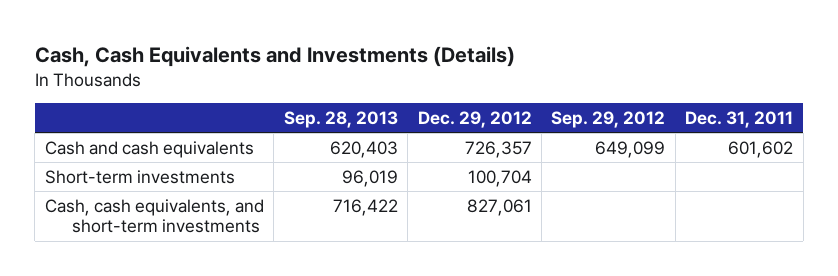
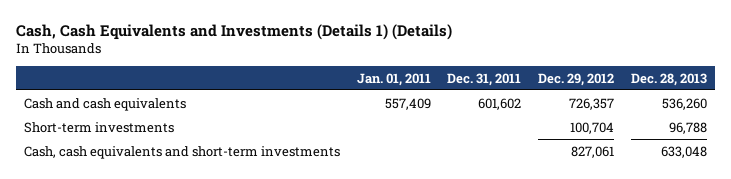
- Cash, Cash Equivalents and Investments (Details)
+ Cash, Cash Equivalents and Investments (Details 1) (Details)
- | Sep. 28, 2013 | Dec. 29, 2012 | Sep. 29, 2012 | Dec. 31, 2011
+ | Jan. 01, 2011 | Dec. 31, 2011 | Dec. 29, 2012 | Dec. 28, 2013
- Cash, cash equivalents, and short-term investments | 716,422 | 827,061 | |
+ Cash, cash equivalents and short-term investments | | | 827,061 | 633,048

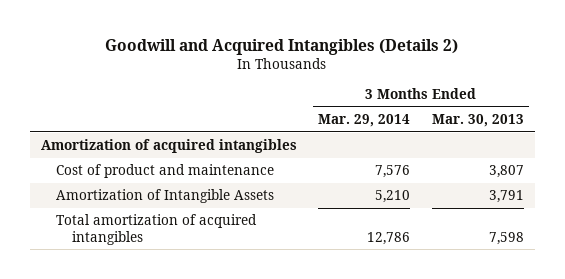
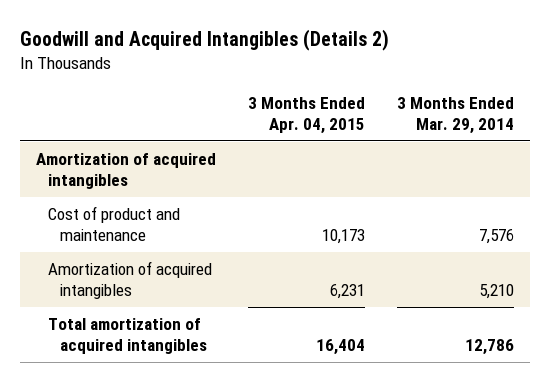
- | 3 Months Ended Mar. 29, 2014 | 3 Months Ended Mar. 30, 2013
+ | 3 Months Ended Apr. 04, 2015 | 3 Months Ended Mar. 29, 2014
- Amortization of Intangible Assets | 5,210 | 3,791
+ Amortization of acquired intangibles | 6,231 | 5,210

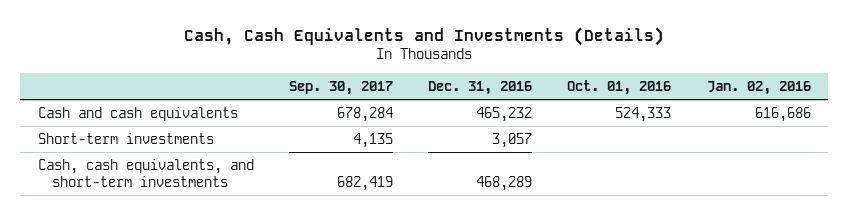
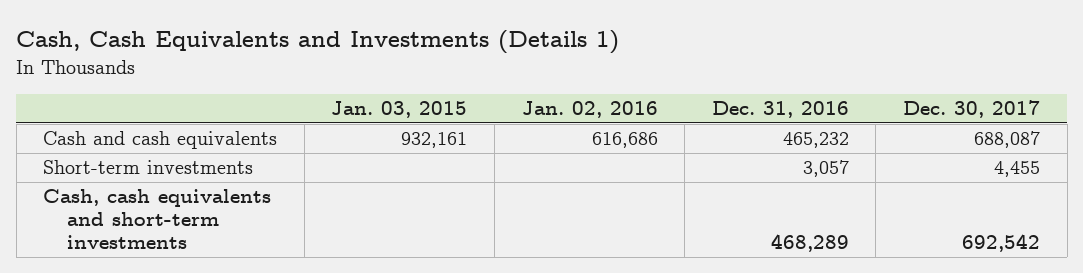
- Cash, Cash Equivalents and Investments (Details)
+ Cash, Cash Equivalents and Investments (Details 1)
- | Sep. 30, 2017 | Dec. 31, 2016 | Oct. 01, 2016 | Jan. 02, 2016
+ | Jan. 03, 2015 | Jan. 02, 2016 | Dec. 31, 2016 | Dec. 30, 2017
- Cash, cash equivalents, and short-term investments | 682,419 | 468,289 | |
+ Cash, cash equivalents and short-term investments | | | 468,289 | 692,542

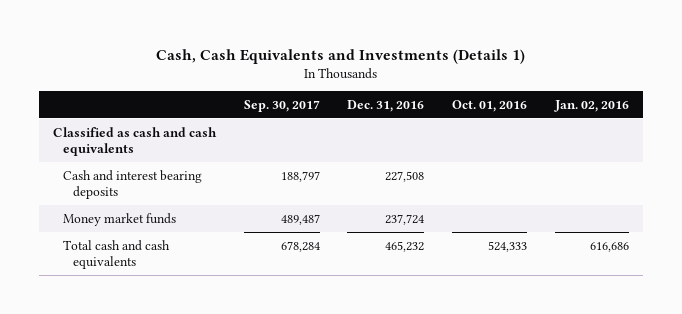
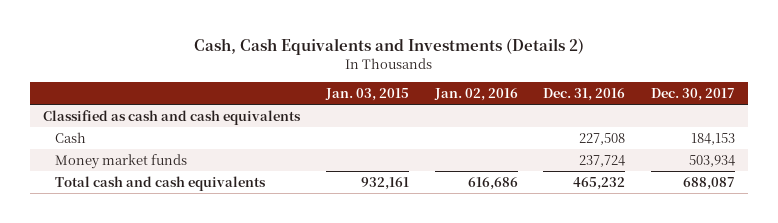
- Cash, Cash Equivalents and Investments (Details 1)
+ Cash, Cash Equivalents and Investments (Details 2)
- | Sep. 30, 2017 | Dec. 31, 2016 | Oct. 01, 2016 | Jan. 02, 2016
+ | Jan. 03, 2015 | Jan. 02, 2016 | Dec. 31, 2016 | Dec. 30, 2017
- Cash and interest bearing deposits | 188,797 | 227,508 | |
+ Cash | | | 227,508 | 184,153

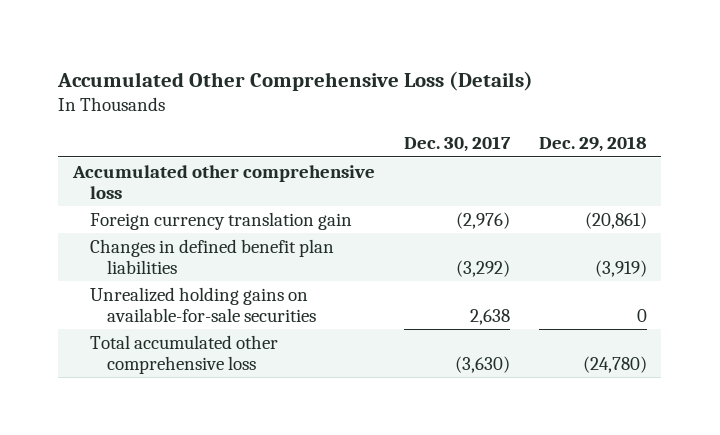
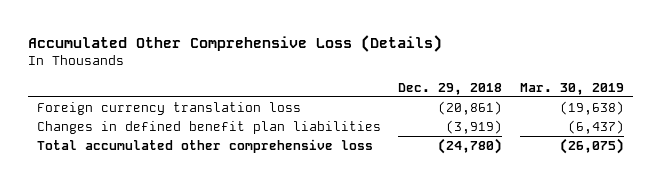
- | Dec. 30, 2017 | Dec. 29, 2018
+ | Dec. 29, 2018 | Mar. 30, 2019
- Accumulated other comprehensive loss
- Foreign currency translation gain | (2,976) | (20,861)
+ Foreign currency translation loss | (20,861) | (19,638)
- Unrealized holding gains on available-for-sale securities | 2,638 | 0

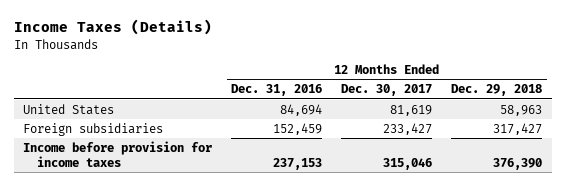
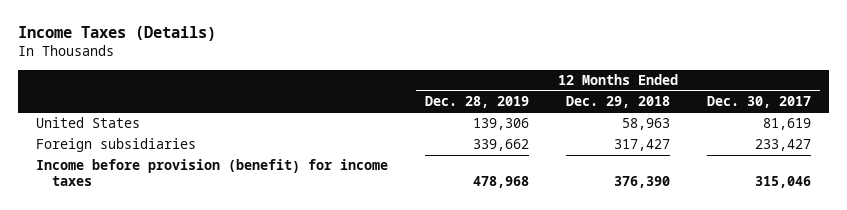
- | 12 Months Ended Dec. 31, 2016 | 12 Months Ended Dec. 30, 2017 | 12 Months Ended Dec. 29, 2018
+ | 12 Months Ended Dec. 28, 2019 | 12 Months Ended Dec. 29, 2018 | 12 Months Ended Dec. 30, 2017
- Income before provision for income taxes | 237,153 | 315,046 | 376,390
+ Income before provision (benefit) for income taxes | 478,968 | 376,390 | 315,046

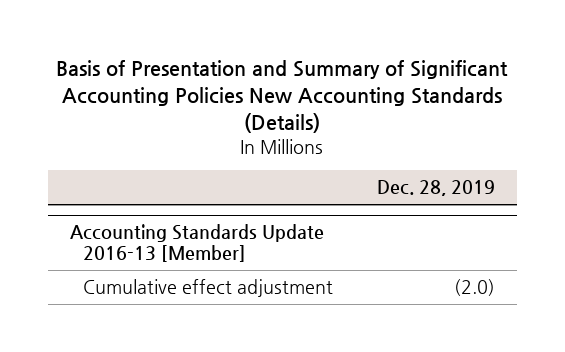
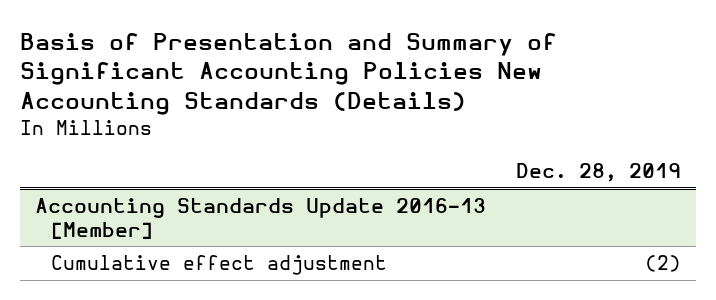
@ Accounting Standards Update 2016-13 [Member]
- Cumulative effect adjustment | (2.0)
+ Cumulative effect adjustment | (2)

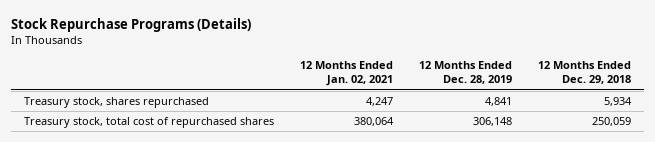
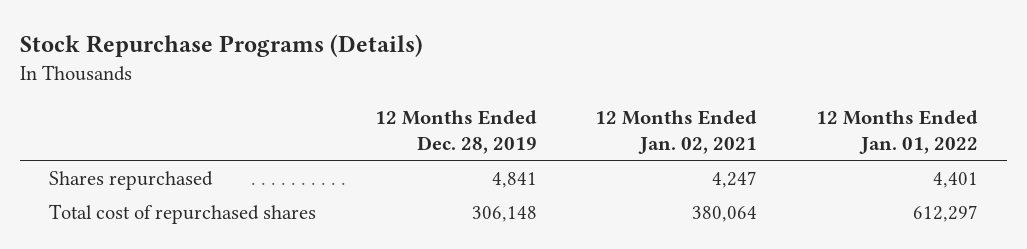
- | 12 Months Ended Jan. 02, 2021 | 12 Months Ended Dec. 28, 2019 | 12 Months Ended Dec. 29, 2018
+ | 12 Months Ended Dec. 28, 2019 | 12 Months Ended Jan. 02, 2021 | 12 Months Ended Jan. 01, 2022
- Treasury stock, shares repurchased | 4,247 | 4,841 | 5,934
- Treasury stock, total cost of repurchased shares | 380,064 | 306,148 | 250,059
+ Shares repurchased | 4,841 | 4,247 | 4,401
+ Total cost of repurchased shares | 306,148 | 380,064 | 612,297

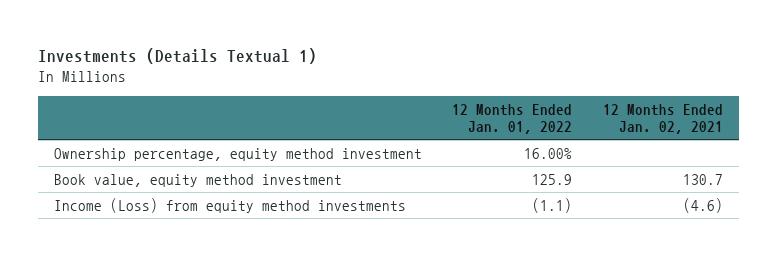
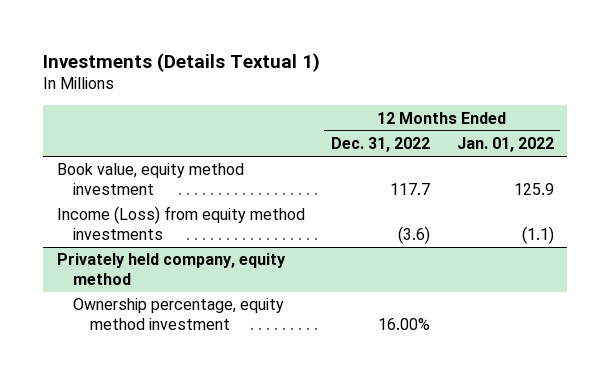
- | 12 Months Ended Jan. 01, 2022 | 12 Months Ended Jan. 02, 2021
+ | 12 Months Ended Dec. 31, 2022 | 12 Months Ended Jan. 01, 2022
- Ownership percentage, equity method investment | 16.00% |
+ Privately held company, equity method
+ Ownership percentage, equity method investment | 16.00% |

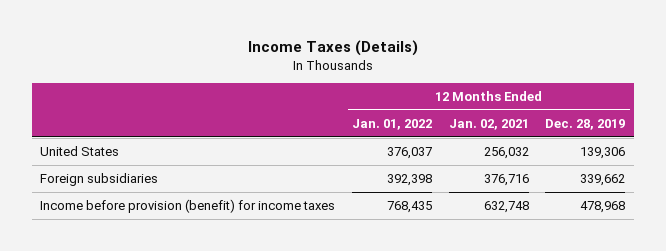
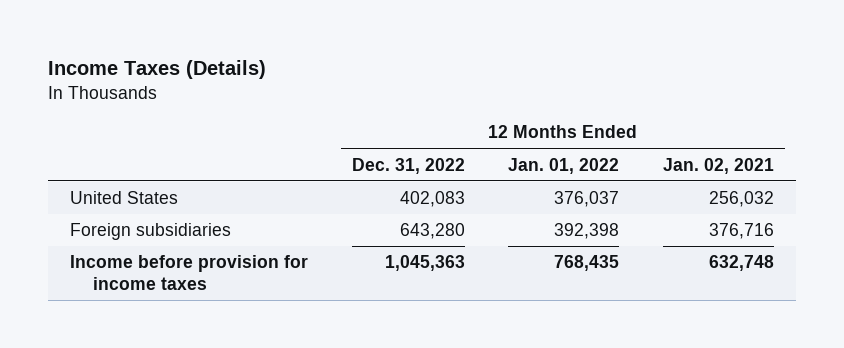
- | 12 Months Ended Jan. 01, 2022 | 12 Months Ended Jan. 02, 2021 | 12 Months Ended Dec. 28, 2019
+ | 12 Months Ended Dec. 31, 2022 | 12 Months Ended Jan. 01, 2022 | 12 Months Ended Jan. 02, 2021
- Income before provision (benefit) for income taxes | 768,435 | 632,748 | 478,968
+ Income before provision for income taxes | 1,045,363 | 768,435 | 632,748

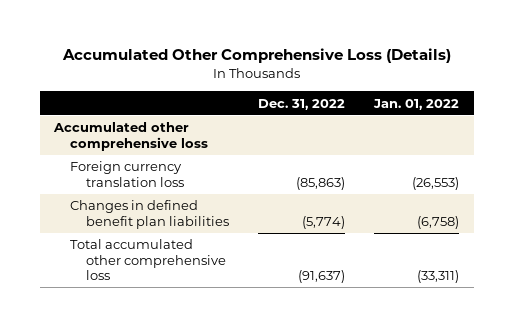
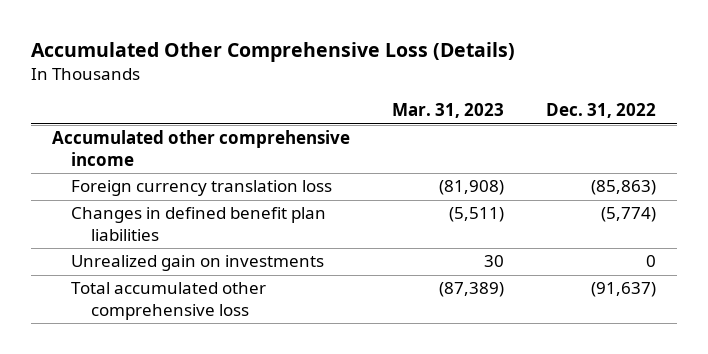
- | Dec. 31, 2022 | Jan. 01, 2022
+ | Mar. 31, 2023 | Dec. 31, 2022
- Accumulated other comprehensive loss
+ Accumulated other comprehensive income
+ Unrealized gain on investments | 30 | 0

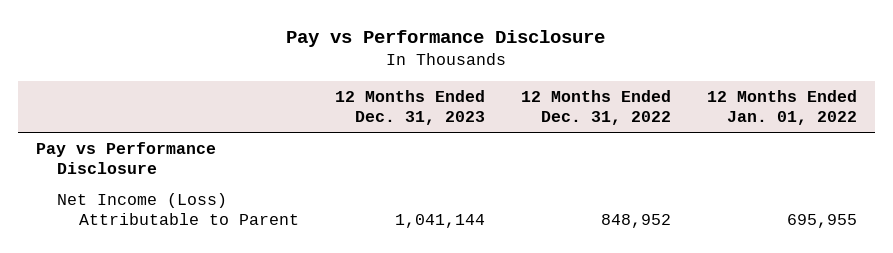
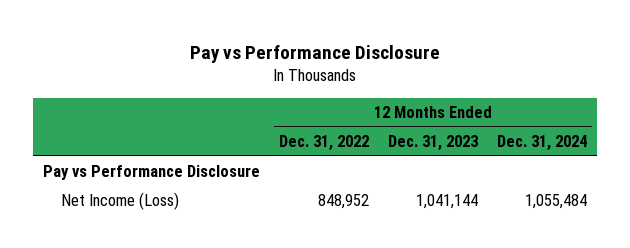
- | 12 Months Ended Dec. 31, 2023 | 12 Months Ended Dec. 31, 2022 | 12 Months Ended Jan. 01, 2022
+ | 12 Months Ended Dec. 31, 2022 | 12 Months Ended Dec. 31, 2023 | 12 Months Ended Dec. 31, 2024
- Net Income (Loss) Attributable to Parent | 1,041,144 | 848,952 | 695,955
+ Net Income (Loss) | 848,952 | 1,041,144 | 1,055,484

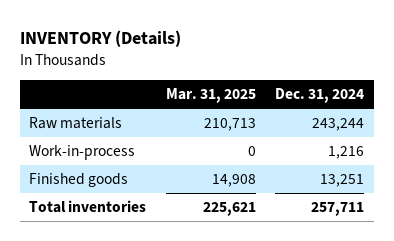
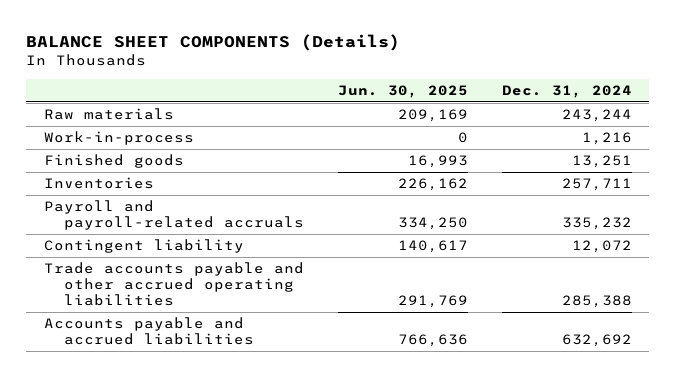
- INVENTORY (Details)
+ BALANCE SHEET COMPONENTS (Details)
- | Mar. 31, 2025 | Dec. 31, 2024
+ | Jun. 30, 2025 | Dec. 31, 2024
- Total inventories | 225,621 | 257,711
+ Inventories | 226,162 | 257,711
+ Payroll and payroll-related accruals | 334,250 | 335,232
+ Contingent liability | 140,617 | 12,072
+ Trade accounts payable and other accrued operating liabilities | 291,769 | 285,388
+ Accounts payable and accrued liabilities | 766,636 | 632,692

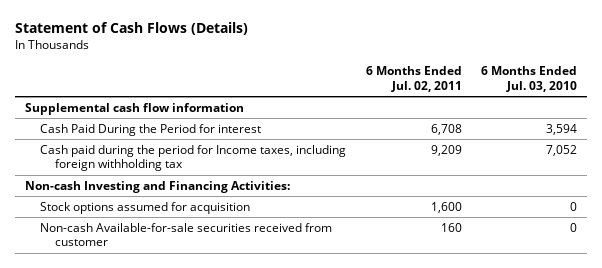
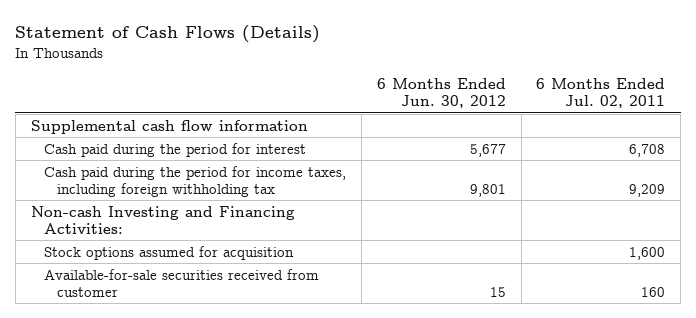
- | 6 Months Ended Jul. 02, 2011 | 6 Months Ended Jul. 03, 2010
+ | 6 Months Ended Jun. 30, 2012 | 6 Months Ended Jul. 02, 2011
- Cash Paid During the Period for interest | 6,708 | 3,594
- Cash paid during the period for Income taxes, including foreign withholding tax | 9,209 | 7,052
+ Cash paid during the period for interest | 5,677 | 6,708
+ Cash paid during the period for income taxes, including foreign withholding tax | 9,801 | 9,209
- Non-cash Available-for-sale securities received from customer | 160 | 0
+ Available-for-sale securities received from customer | 15 | 160

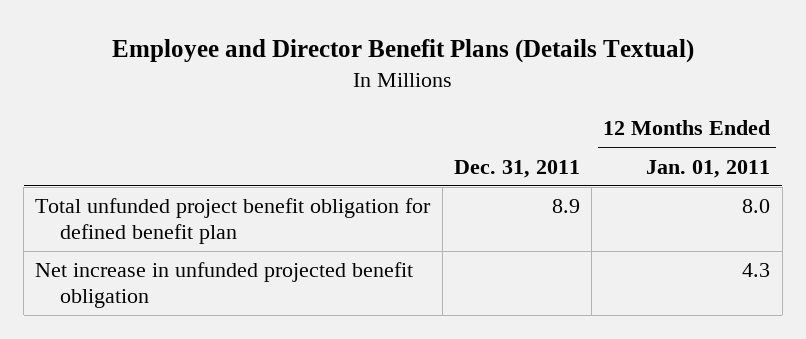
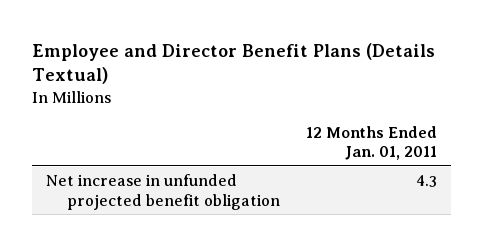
- | Dec. 31, 2011 | 12 Months Ended Jan. 01, 2011
+ | 12 Months Ended Jan. 01, 2011
- Total unfunded project benefit obligation for defined benefit plan | 8.9 | 8.0

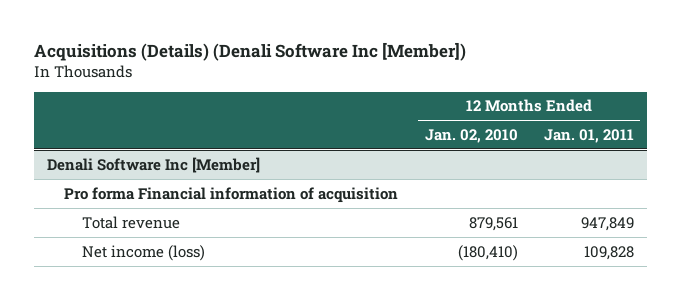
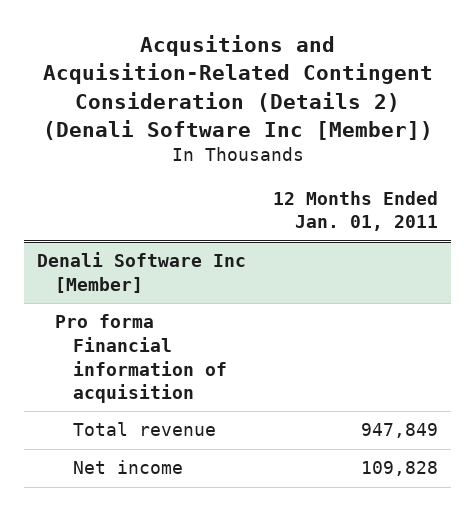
- Acquisitions (Details) (Denali Software Inc [Member])
+ Acqusitions and Acquisition-Related Contingent Consideration (Details 2) (Denali Software Inc [Member])
- | 12 Months Ended Jan. 02, 2010 | 12 Months Ended Jan. 01, 2011
+ | 12 Months Ended Jan. 01, 2011
@ Denali Software Inc [Member]
- Net income (loss) | (180,410) | 109,828
+ Net income | 109,828

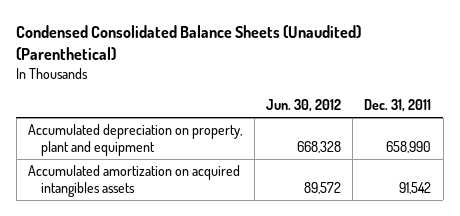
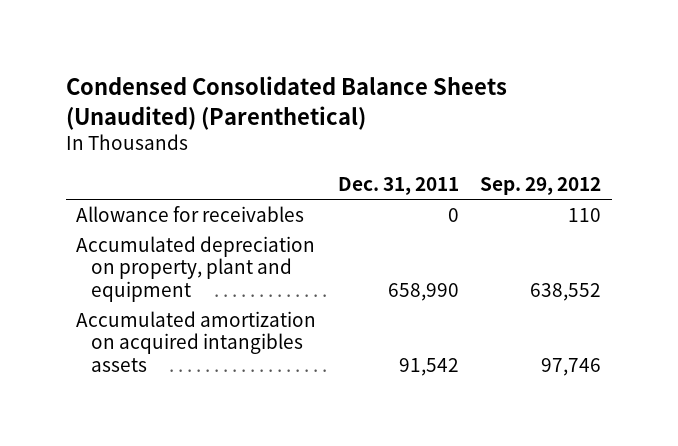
- | Jun. 30, 2012 | Dec. 31, 2011
+ | Dec. 31, 2011 | Sep. 29, 2012
+ Allowance for receivables | 0 | 110

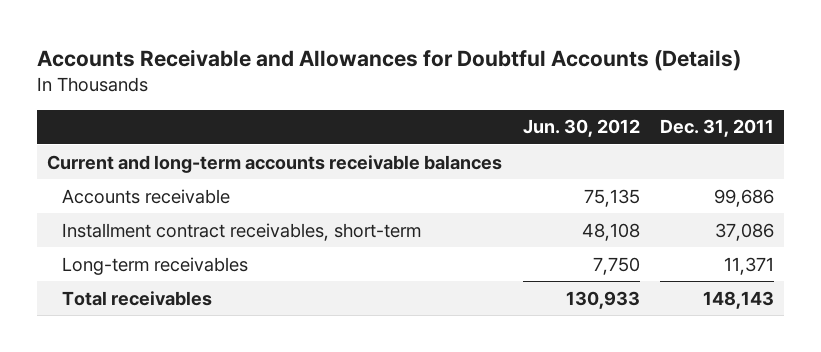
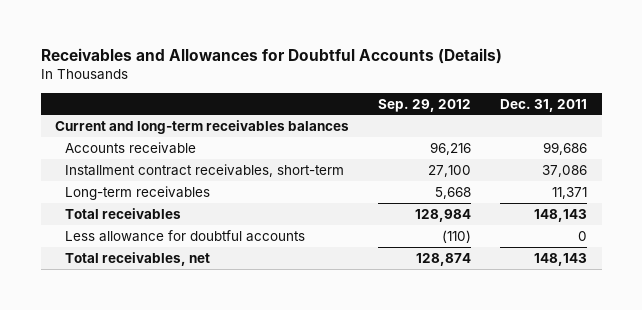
- Accounts Receivable and Allowances for Doubtful Accounts (Details)
+ Receivables and Allowances for Doubtful Accounts (Details)
- | Jun. 30, 2012 | Dec. 31, 2011
+ | Sep. 29, 2012 | Dec. 31, 2011
- Current and long-term accounts receivable balances
+ Current and long-term receivables balances
+ Less allowance for doubtful accounts | (110) | 0
+ Total receivables, net | 128,874 | 148,143

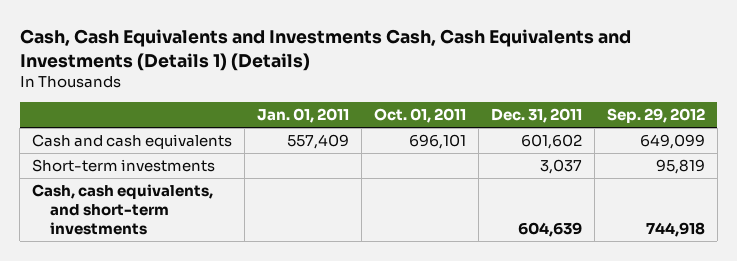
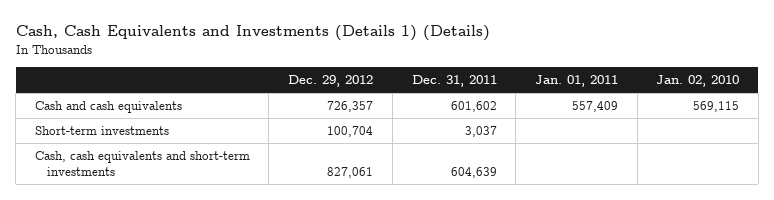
- Cash, Cash Equivalents and Investments Cash, Cash Equivalents and Investments (Details 1) (Details)
+ Cash, Cash Equivalents and Investments (Details 1) (Details)
- | Jan. 01, 2011 | Oct. 01, 2011 | Dec. 31, 2011 | Sep. 29, 2012
+ | Dec. 29, 2012 | Dec. 31, 2011 | Jan. 01, 2011 | Jan. 02, 2010
- Cash, cash equivalents, and short-term investments | | | 604,639 | 744,918
+ Cash, cash equivalents and short-term investments | 827,061 | 604,639 | |

